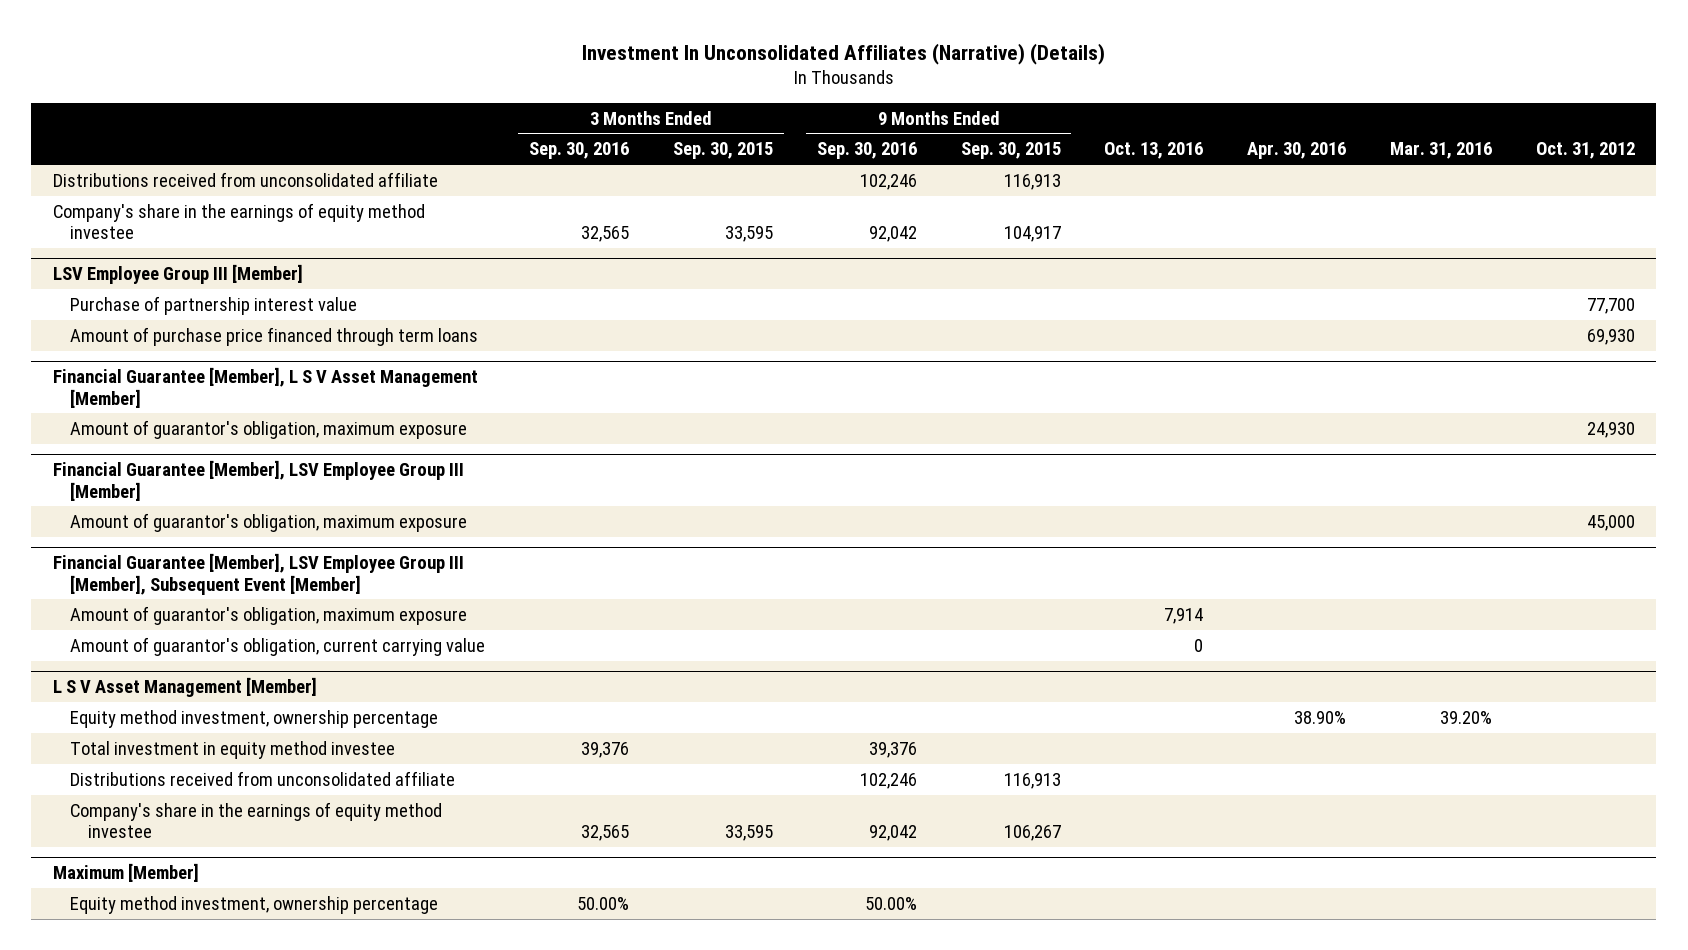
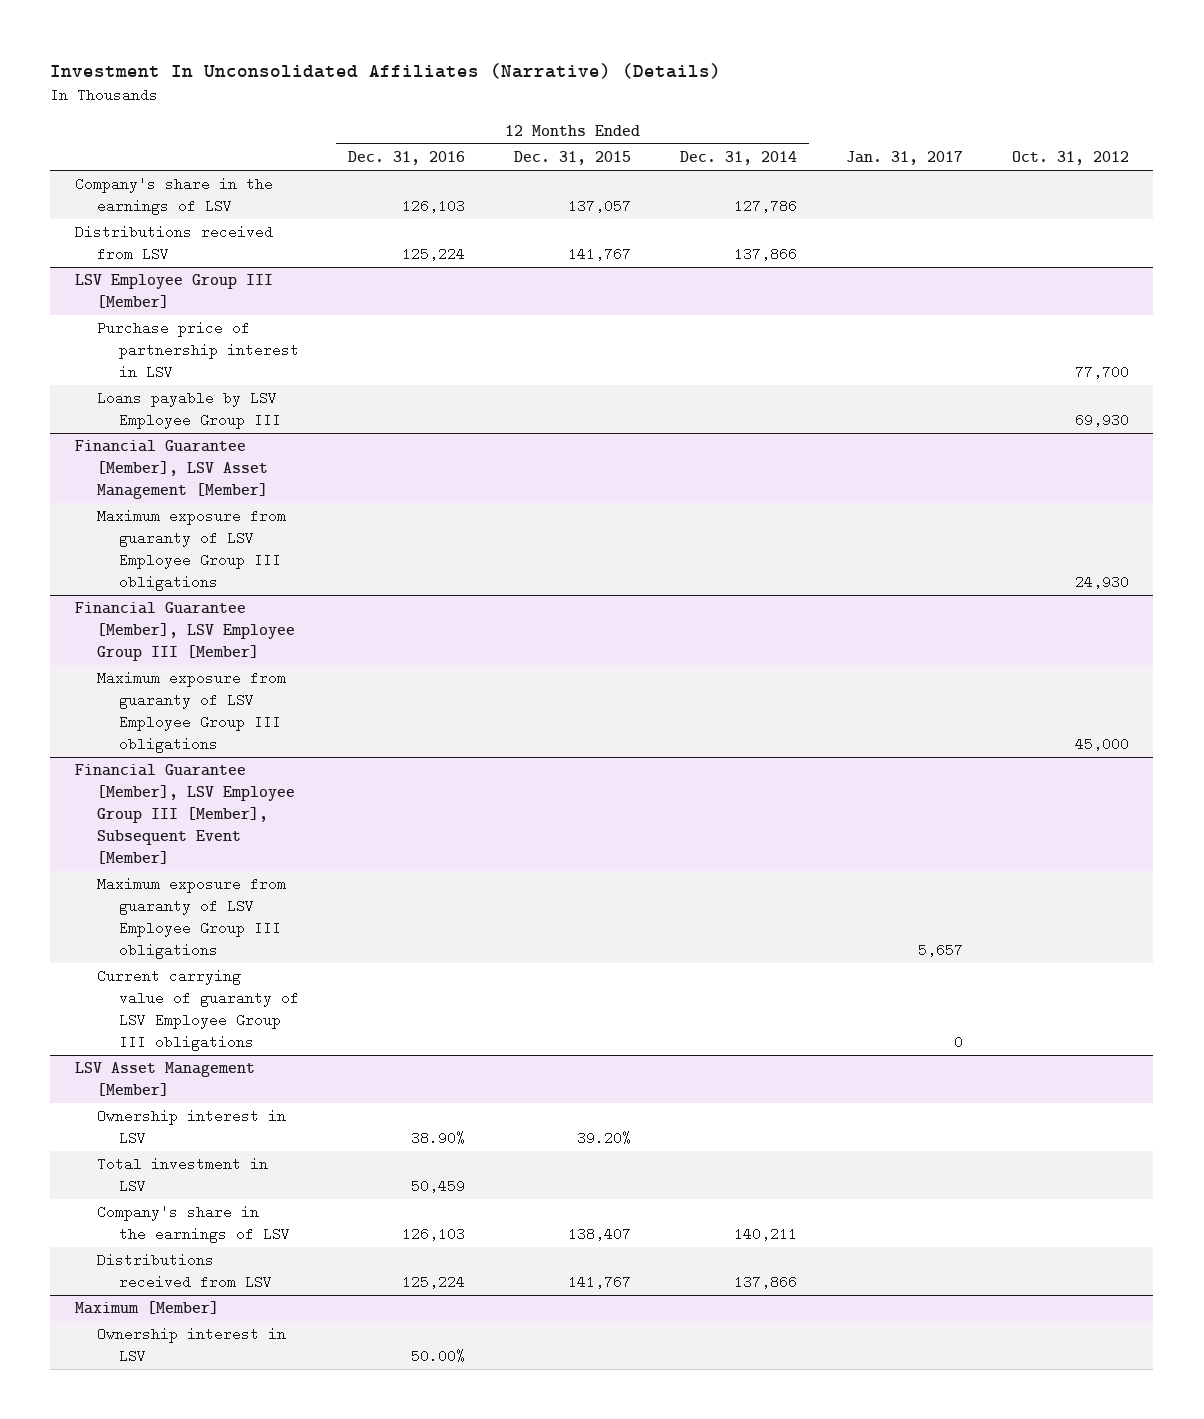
- | 3 Months Ended Sep. 30, 2016 | 3 Months Ended Sep. 30, 2015 | 9 Months Ended Sep. 30, 2016 | 9 Months Ended Sep. 30, 2015 | Oct. 13, 2016 | Apr. 30, 2016 | Mar. 31, 2016 | Oct. 31, 2012
+ | 12 Months Ended Dec. 31, 2016 | 12 Months Ended Dec. 31, 2015 | 12 Months Ended Dec. 31, 2014 | Jan. 31, 2017 | Oct. 31, 2012
- Distributions received from unconsolidated affiliate | | | 102,246 | 116,913 | | | |
- Company's share in the earnings of equity method investee | 32,565 | 33,595 | 92,042 | 104,917 | | | |
+ Company's share in the earnings of LSV | 126,103 | 137,057 | 127,786 | |
+ Distributions received from LSV | 125,224 | 141,767 | 137,866 | |
@ LSV Employee Group III [Member]
- Purchase of partnership interest value | | | | | | | | 77,700
- Amount of purchase price financed through term loans | | | | | | | | 69,930
- Financial Guarantee [Member], L S V Asset Management [Member]
- Amount of guarantor's obligation, maximum exposure | | | | | | | | 24,930
@ LSV Employee Group III [Member]
+ Purchase price of partnership interest in LSV | | | | | 77,700
+ Loans payable by LSV Employee Group III | | | | | 69,930
+ Financial Guarantee [Member], LSV Asset Management [Member]
+ Maximum exposure from guaranty of LSV Employee Group III obligations | | | | | 24,930
@ Financial Guarantee [Member], LSV Employee Group III [Member]
- Amount of guarantor's obligation, maximum exposure | | | | | | | | 45,000
+ Maximum exposure from guaranty of LSV Employee Group III obligations | | | | | 45,000
@ Financial Guarantee [Member], LSV Employee Group III [Member], Subsequent Event [Member]
- Amount of guarantor's obligation, maximum exposure | | | | | 7,914 | | |
- Amount of guarantor's obligation, current carrying value | | | | | 0 | | |
- L S V Asset Management [Member]
- Equity method investment, ownership percentage | | | | | | 38.90% | 39.20% |
- Total investment in equity method investee | 39,376 | | 39,376 | | | | |
- Distributions received from unconsolidated affiliate | | | 102,246 | 116,913 | | | |
- Company's share in the earnings of equity method investee | 32,565 | 33,595 | 92,042 | 106,267 | | | |
@ Financial Guarantee [Member], LSV Employee Group III [Member], Subsequent Event [Member]
+ Maximum exposure from guaranty of LSV Employee Group III obligations | | | | 5,657 |
+ Current carrying value of guaranty of LSV Employee Group III obligations | | | | 0 |
+ LSV Asset Management [Member]
+ Ownership interest in LSV | 38.90% | 39.20% | | |
+ Total investment in LSV | 50,459 | | | |
+ Company's share in the earnings of LSV | 126,103 | 138,407 | 140,211 | |
+ Distributions received from LSV | 125,224 | 141,767 | 137,866 | |
@ Maximum [Member]
- Equity method investment, ownership percentage | 50.00% | | 50.00% | | | | |
+ Ownership interest in LSV | 50.00% | | | |

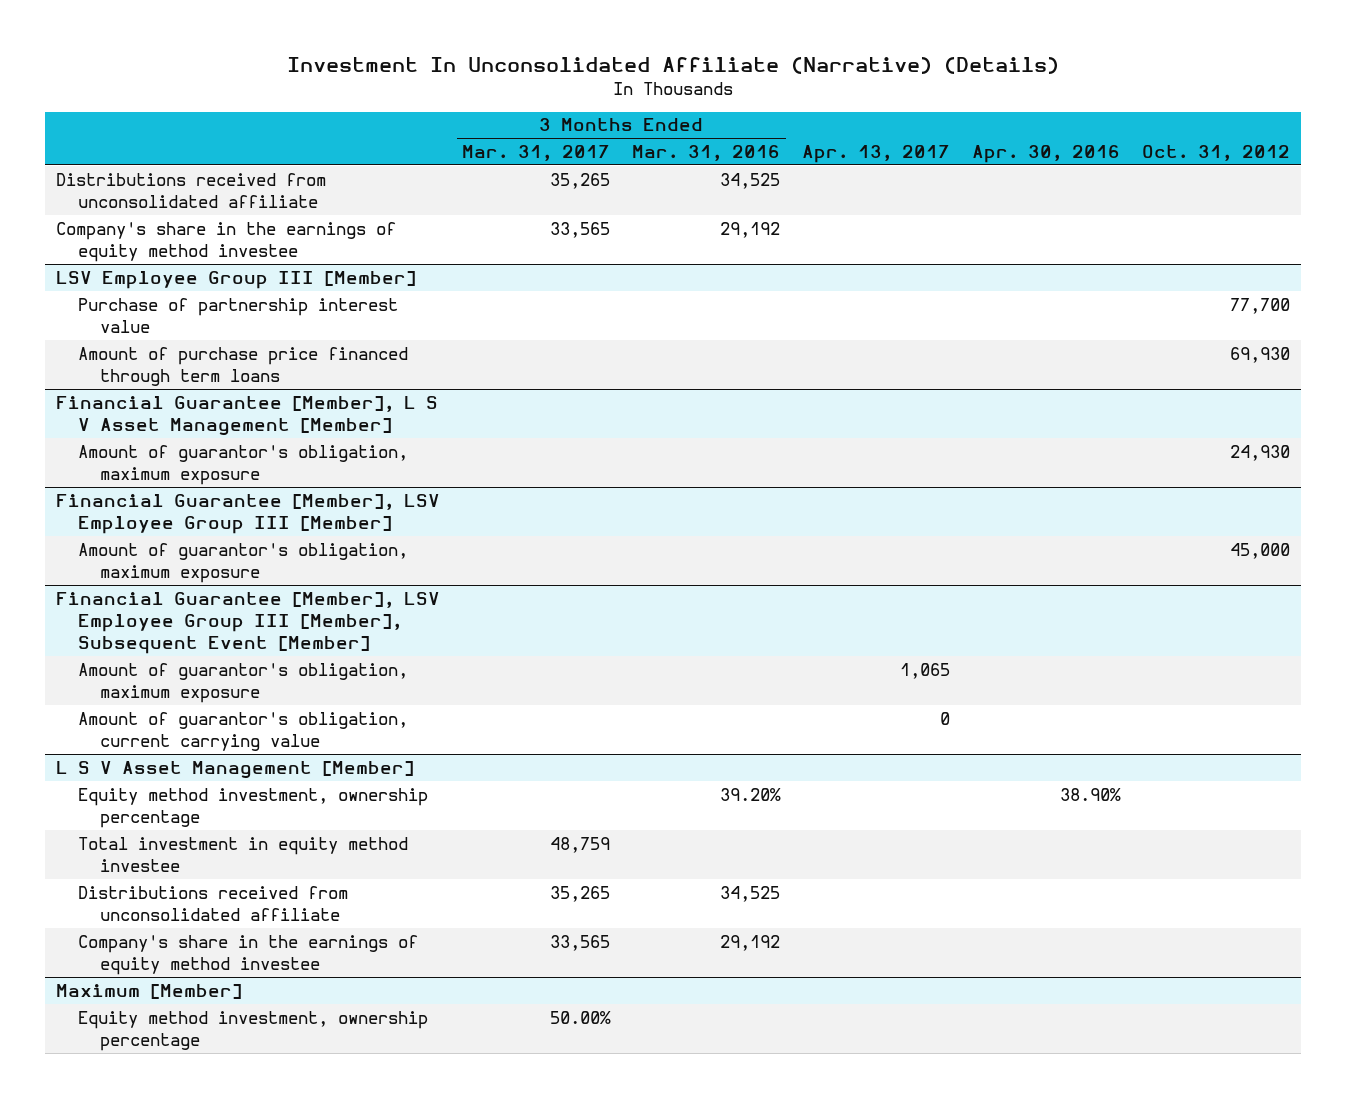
- Investment In Unconsolidated Affiliates (Narrative) (Details)
+ Investment In Unconsolidated Affiliate (Narrative) (Details)
- | 12 Months Ended Dec. 31, 2016 | 12 Months Ended Dec. 31, 2015 | 12 Months Ended Dec. 31, 2014 | Jan. 31, 2017 | Oct. 31, 2012
+ | 3 Months Ended Mar. 31, 2017 | 3 Months Ended Mar. 31, 2016 | Apr. 13, 2017 | Apr. 30, 2016 | Oct. 31, 2012
- Company's share in the earnings of LSV | 126,103 | 137,057 | 127,786 | |
- Distributions received from LSV | 125,224 | 141,767 | 137,866 | |
+ Distributions received from unconsolidated affiliate | 35,265 | 34,525 | | |
+ Company's share in the earnings of equity method investee | 33,565 | 29,192 | | |
@ LSV Employee Group III [Member]
- Purchase price of partnership interest in LSV | | | | | 77,700
- Loans payable by LSV Employee Group III | | | | | 69,930
- Financial Guarantee [Member], LSV Asset Management [Member]
- Maximum exposure from guaranty of LSV Employee Group III obligations | | | | | 24,930
@ LSV Employee Group III [Member]
+ Purchase of partnership interest value | | | | | 77,700
+ Amount of purchase price financed through term loans | | | | | 69,930
+ Financial Guarantee [Member], L S V Asset Management [Member]
+ Amount of guarantor's obligation, maximum exposure | | | | | 24,930
@ Financial Guarantee [Member], LSV Employee Group III [Member]
- Maximum exposure from guaranty of LSV Employee Group III obligations | | | | | 45,000
+ Amount of guarantor's obligation, maximum exposure | | | | | 45,000
@ Financial Guarantee [Member], LSV Employee Group III [Member], Subsequent Event [Member]
- Maximum exposure from guaranty of LSV Employee Group III obligations | | | | 5,657 |
- Current carrying value of guaranty of LSV Employee Group III obligations | | | | 0 |
- LSV Asset Management [Member]
- Ownership interest in LSV | 38.90% | 39.20% | | |
- Total investment in LSV | 50,459 | | | |
- Company's share in the earnings of LSV | 126,103 | 138,407 | 140,211 | |
- Distributions received from LSV | 125,224 | 141,767 | 137,866 | |
@ Financial Guarantee [Member], LSV Employee Group III [Member], Subsequent Event [Member]
+ Amount of guarantor's obligation, maximum exposure | | | 1,065 | |
+ Amount of guarantor's obligation, current carrying value | | | 0 | |
+ L S V Asset Management [Member]
+ Equity method investment, ownership percentage | | 39.20% | | 38.90% |
+ Total investment in equity method investee | 48,759 | | | |
+ Distributions received from unconsolidated affiliate | 35,265 | 34,525 | | |
+ Company's share in the earnings of equity method investee | 33,565 | 29,192 | | |
@ Maximum [Member]
- Ownership interest in LSV | 50.00% | | | |
+ Equity method investment, ownership percentage | 50.00% | | | |

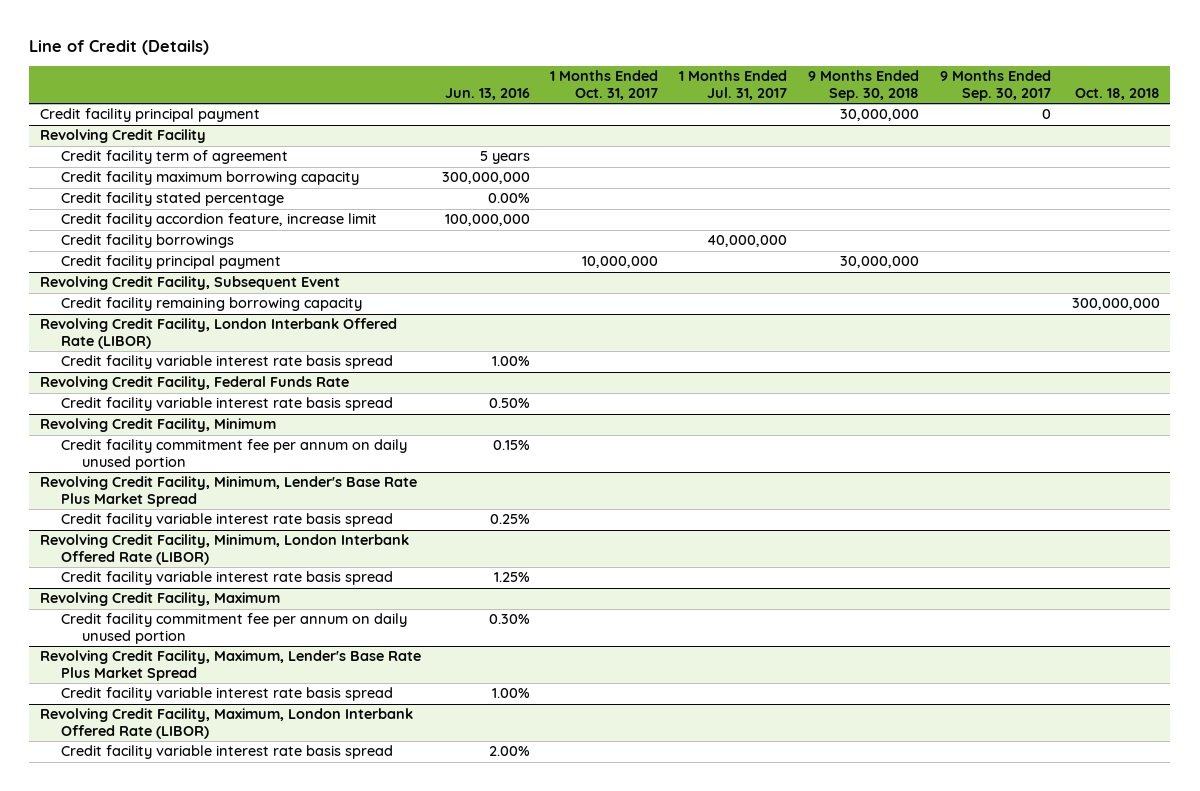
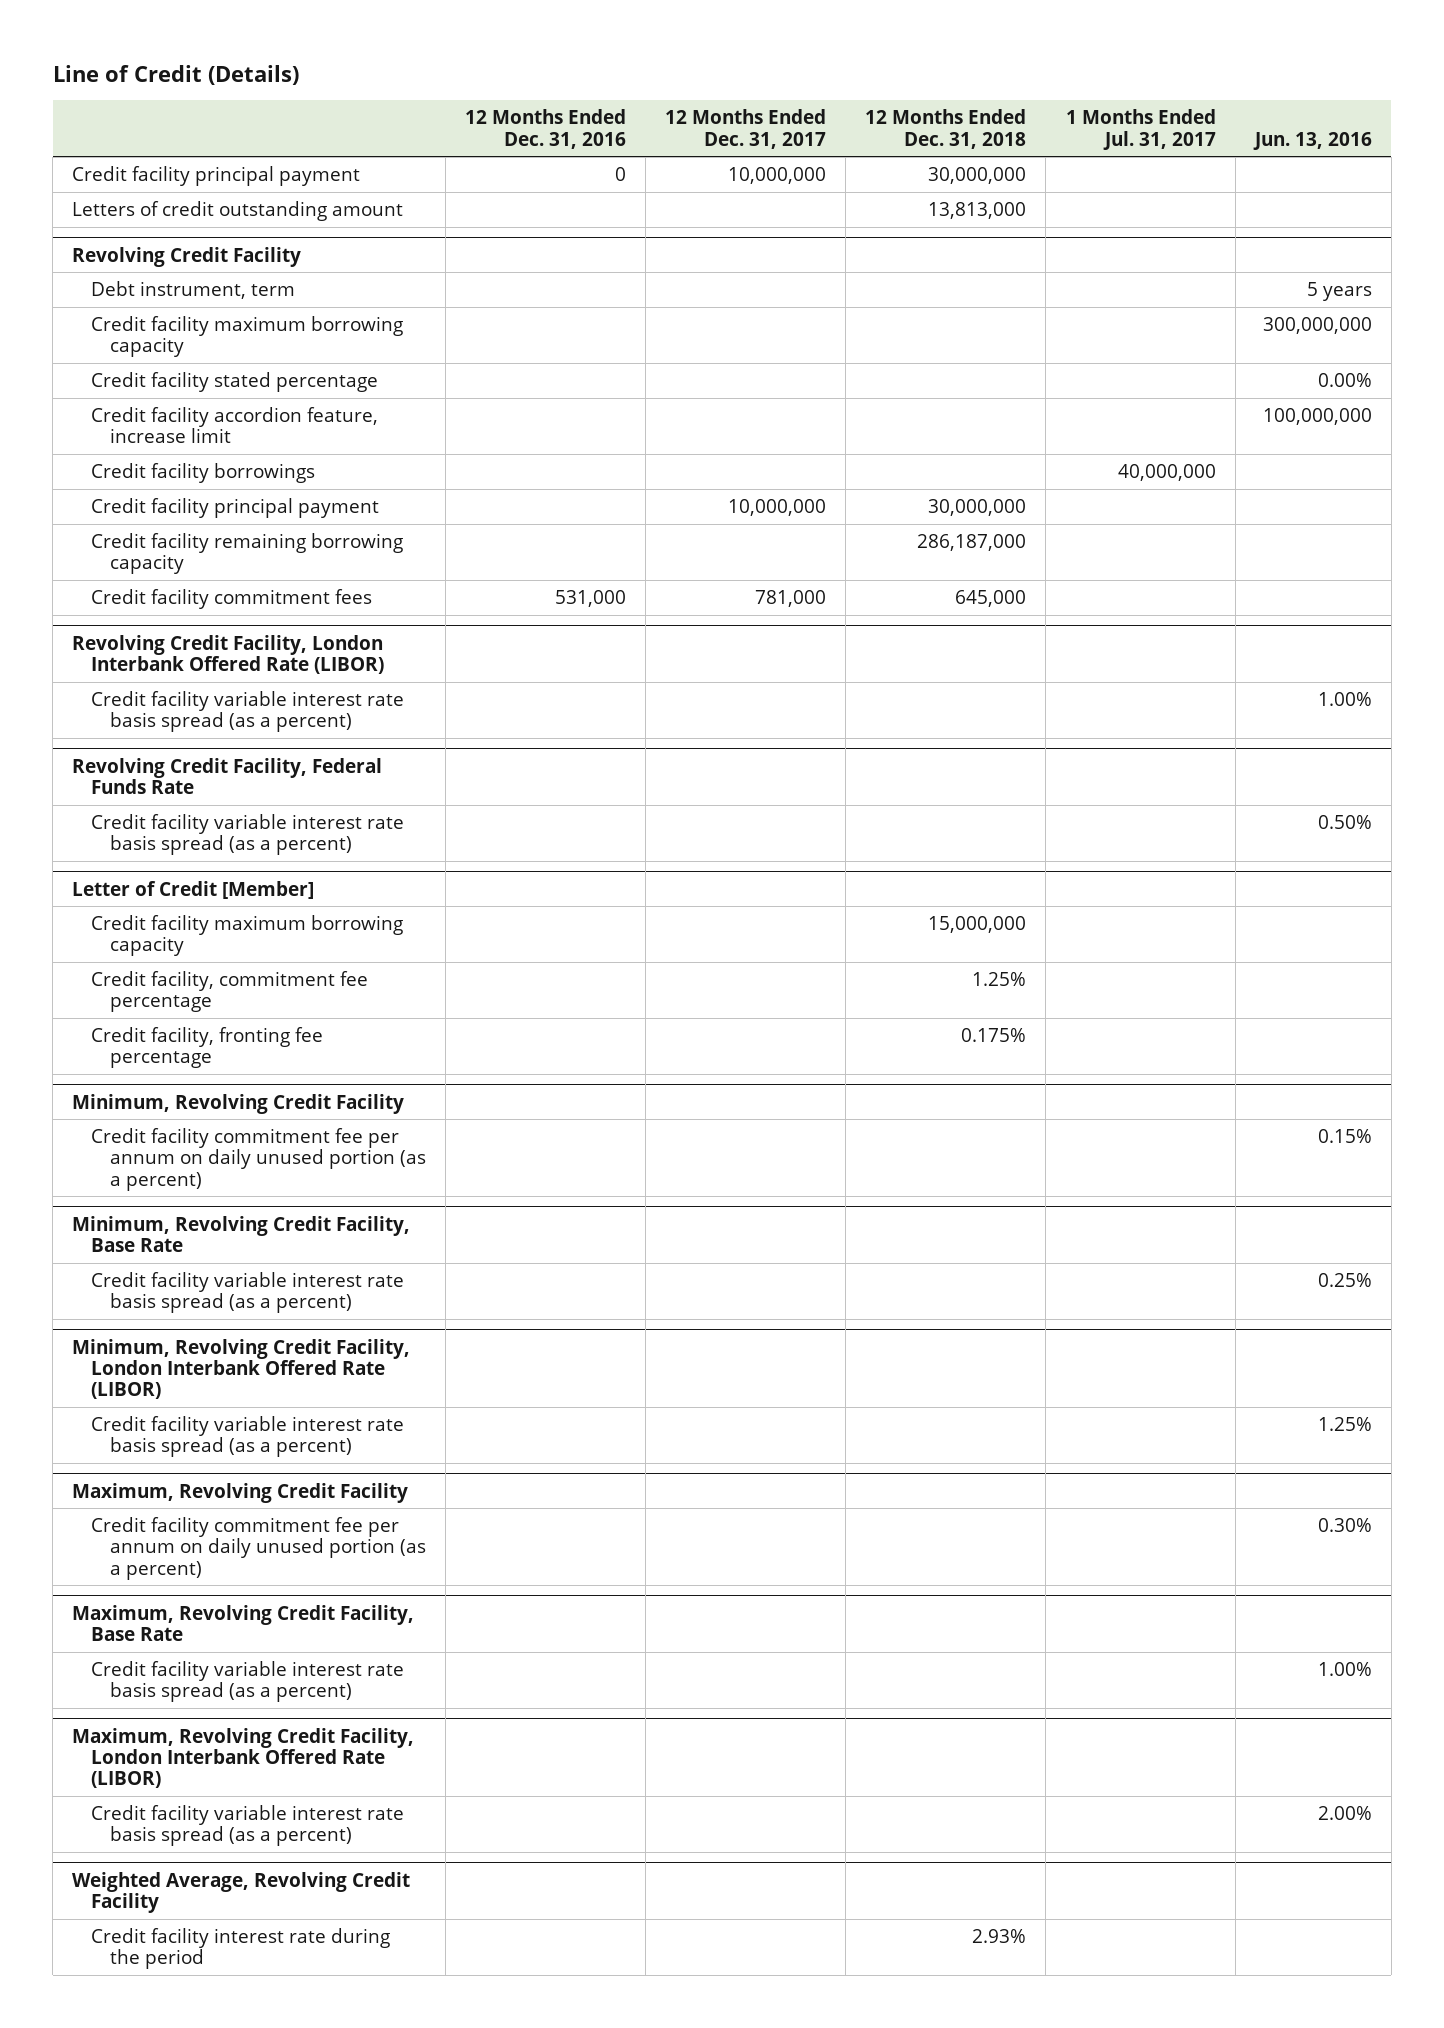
- | Jun. 13, 2016 | 1 Months Ended Oct. 31, 2017 | 1 Months Ended Jul. 31, 2017 | 9 Months Ended Sep. 30, 2018 | 9 Months Ended Sep. 30, 2017 | Oct. 18, 2018
+ | 12 Months Ended Dec. 31, 2016 | 12 Months Ended Dec. 31, 2017 | 12 Months Ended Dec. 31, 2018 | 1 Months Ended Jul. 31, 2017 | Jun. 13, 2016
+ Letters of credit outstanding amount | | | 13,813,000 | |
@ Revolving Credit Facility
- Credit facility term of agreement | 5 years | | | | |
+ Debt instrument, term | | | | | 5 years
- Revolving Credit Facility, Subsequent Event
- Credit facility remaining borrowing capacity | | | | | | 300,000,000
@ Revolving Credit Facility
+ Credit facility remaining borrowing capacity | | | 286,187,000 | |
+ Credit facility commitment fees | 531,000 | 781,000 | 645,000 | |
@ Revolving Credit Facility, London Interbank Offered Rate (LIBOR)
- Credit facility variable interest rate basis spread | 1.00% | | | | |
+ Credit facility variable interest rate basis spread (as a percent) | | | | | 1.00%
@ Revolving Credit Facility, Federal Funds Rate
- Credit facility variable interest rate basis spread | 0.50% | | | | |
- Revolving Credit Facility, Minimum
- Credit facility commitment fee per annum on daily unused portion | 0.15% | | | | |
- Revolving Credit Facility, Minimum, Lender's Base Rate Plus Market Spread
- Credit facility variable interest rate basis spread | 0.25% | | | | |
- Revolving Credit Facility, Minimum, London Interbank Offered Rate (LIBOR)
- Credit facility variable interest rate basis spread | 1.25% | | | | |
- Revolving Credit Facility, Maximum
- Credit facility commitment fee per annum on daily unused portion | 0.30% | | | | |
- Revolving Credit Facility, Maximum, Lender's Base Rate Plus Market Spread
- Credit facility variable interest rate basis spread | 1.00% | | | | |
- Revolving Credit Facility, Maximum, London Interbank Offered Rate (LIBOR)
- Credit facility variable interest rate basis spread | 2.00% | | | | |
@ Revolving Credit Facility, Federal Funds Rate
+ Credit facility variable interest rate basis spread (as a percent) | | | | | 0.50%
+ Letter of Credit [Member]
+ Credit facility maximum borrowing capacity | | | 15,000,000 | |
+ Credit facility, commitment fee percentage | | | 1.25% | |
+ Credit facility, fronting fee percentage | | | 0.175% | |
+ Minimum, Revolving Credit Facility
+ Credit facility commitment fee per annum on daily unused portion (as a percent) | | | | | 0.15%
+ Minimum, Revolving Credit Facility, Base Rate
+ Credit facility variable interest rate basis spread (as a percent) | | | | | 0.25%
+ Minimum, Revolving Credit Facility, London Interbank Offered Rate (LIBOR)
+ Credit facility variable interest rate basis spread (as a percent) | | | | | 1.25%
+ Maximum, Revolving Credit Facility
+ Credit facility commitment fee per annum on daily unused portion (as a percent) | | | | | 0.30%
+ Maximum, Revolving Credit Facility, Base Rate
+ Credit facility variable interest rate basis spread (as a percent) | | | | | 1.00%
+ Maximum, Revolving Credit Facility, London Interbank Offered Rate (LIBOR)
+ Credit facility variable interest rate basis spread (as a percent) | | | | | 2.00%
+ Weighted Average, Revolving Credit Facility
+ Credit facility interest rate during the period | | | 2.93% | |

